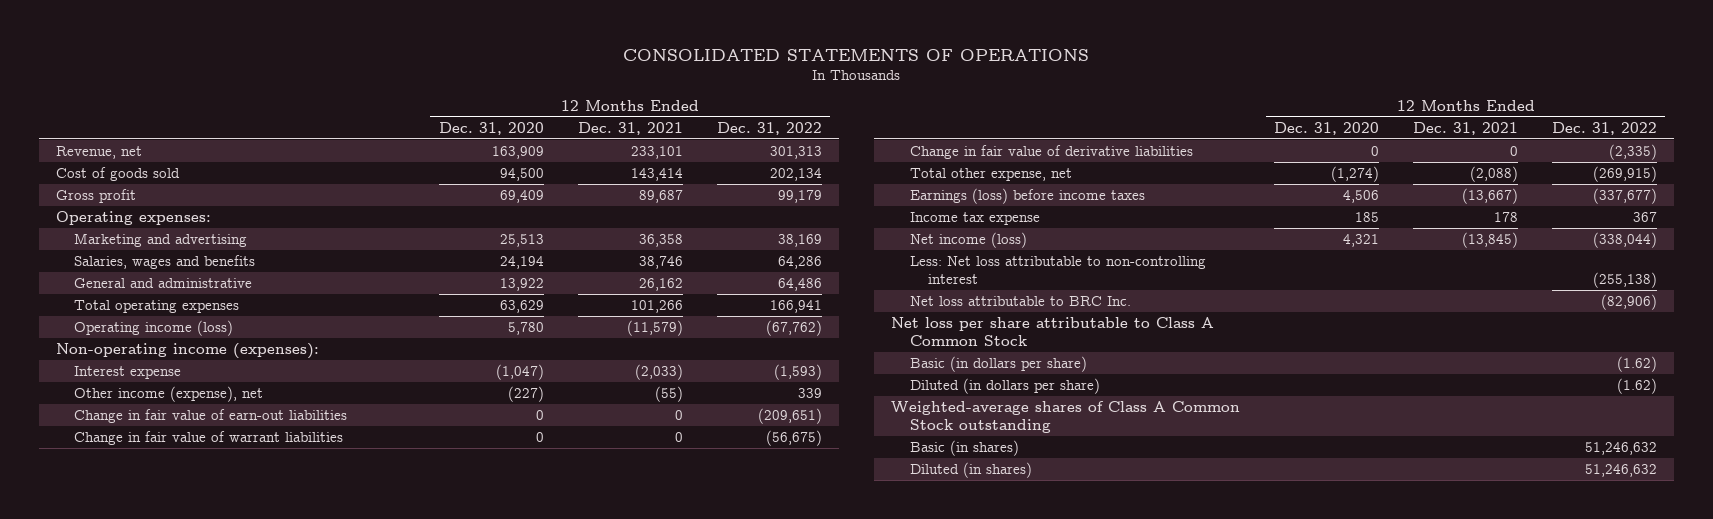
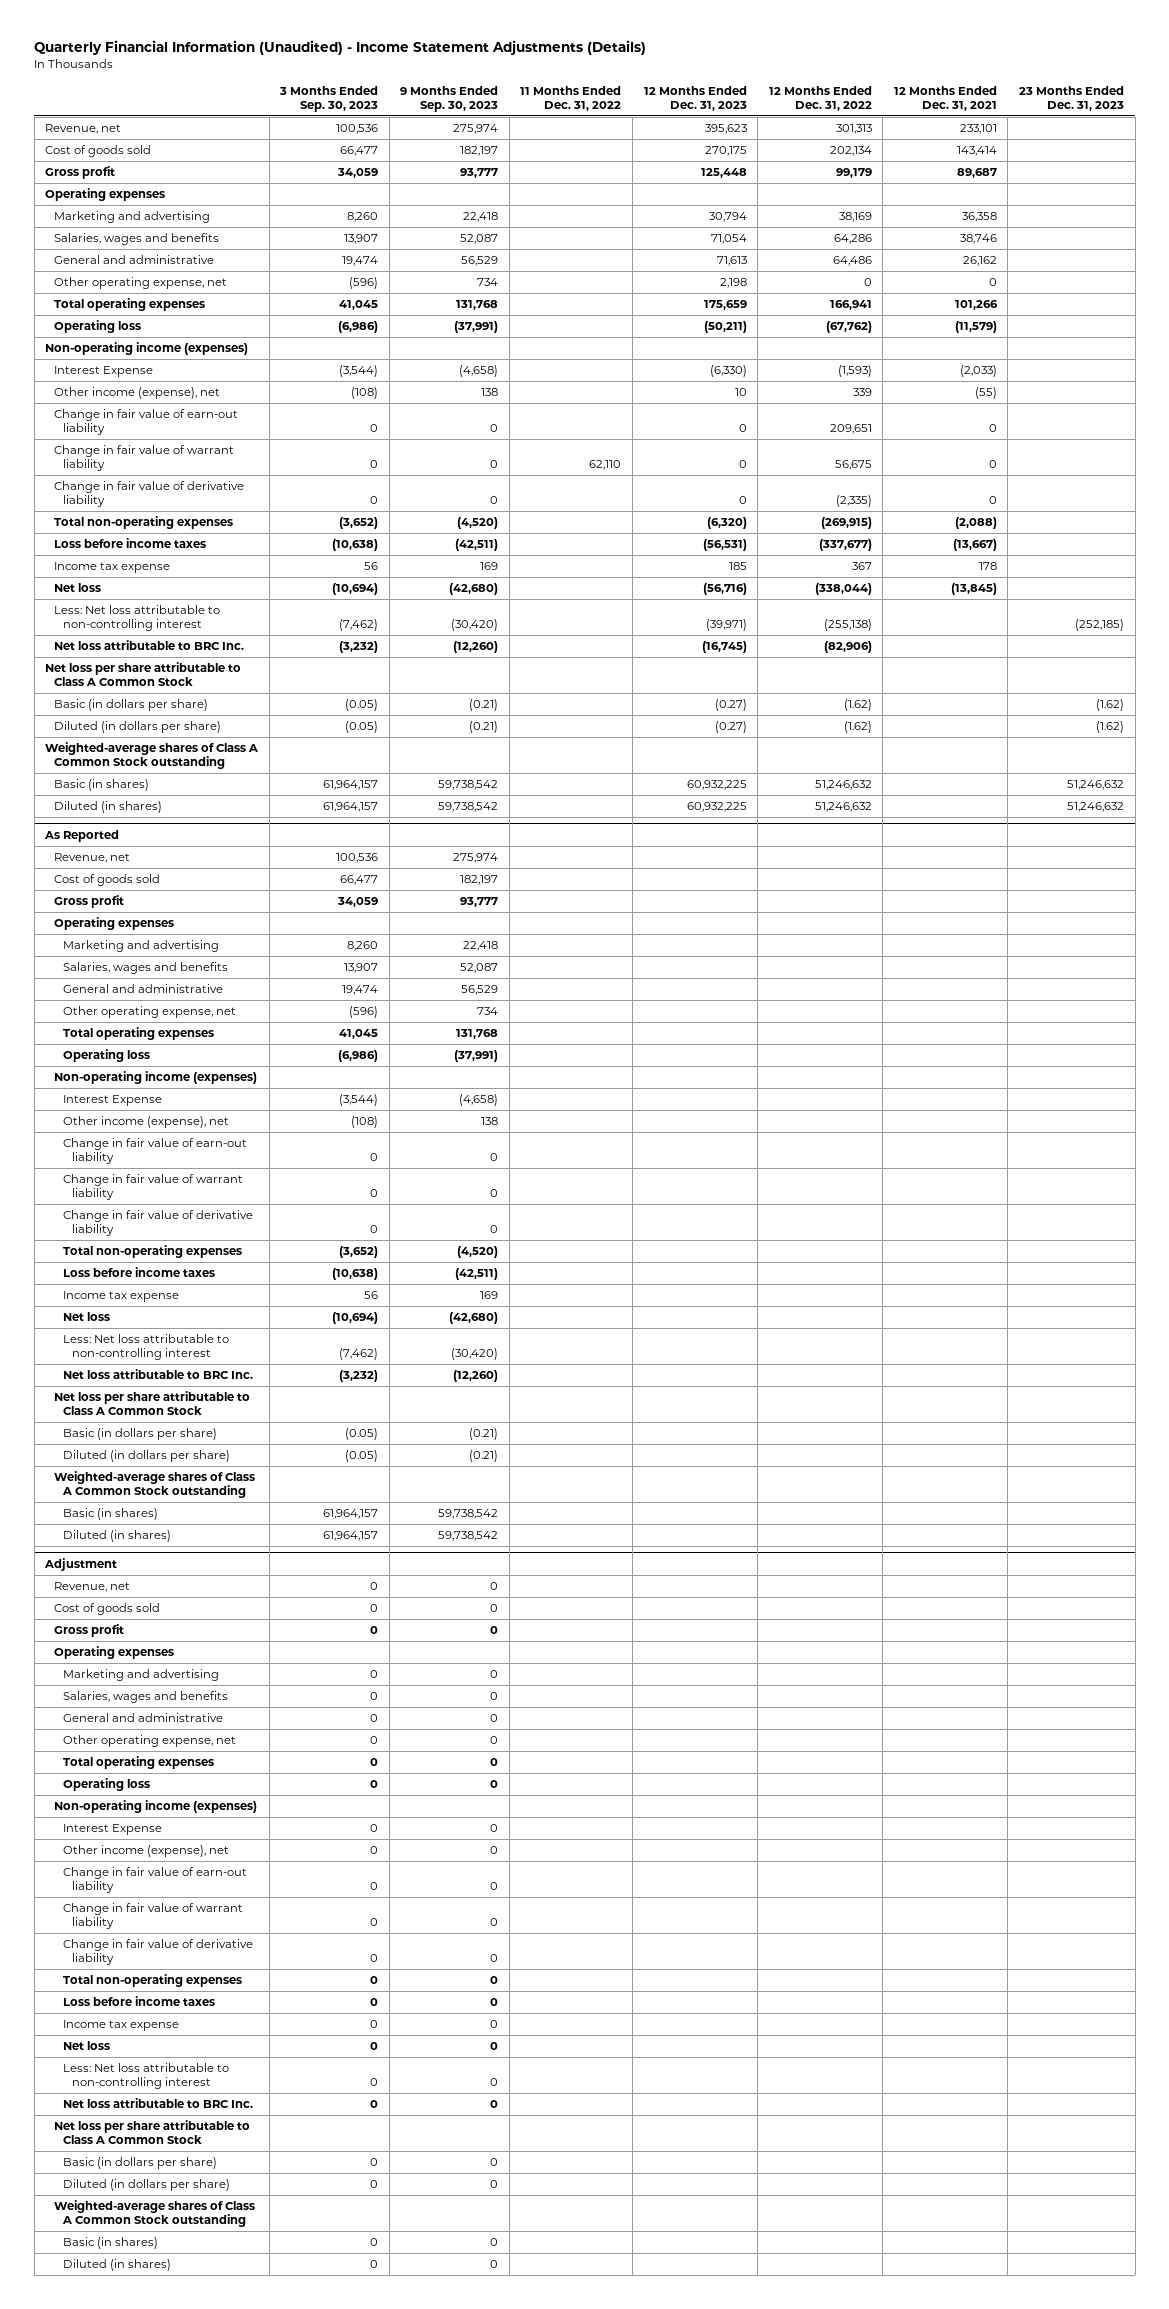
- CONSOLIDATED STATEMENTS OF OPERATIONS
+ Quarterly Financial Information (Unaudited) - Income Statement Adjustments (Details)
- | 12 Months Ended Dec. 31, 2020 | 12 Months Ended Dec. 31, 2021 | 12 Months Ended Dec. 31, 2022
+ | 3 Months Ended Sep. 30, 2023 | 9 Months Ended Sep. 30, 2023 | 11 Months Ended Dec. 31, 2022 | 12 Months Ended Dec. 31, 2023 | 12 Months Ended Dec. 31, 2022 | 12 Months Ended Dec. 31, 2021 | 23 Months Ended Dec. 31, 2023
- Operating expenses:
+ Operating expenses
+ Other operating expense, net | (596) | 734 | | 2,198 | 0 | 0 |
- Operating income (loss) | 5,780 | (11,579) | (67,762)
- Non-operating income (expenses):
- Interest expense | (1,047) | (2,033) | (1,593)
+ Operating loss | (6,986) | (37,991) | | (50,211) | (67,762) | (11,579) |
+ Non-operating income (expenses)
+ Interest Expense | (3,544) | (4,658) | | (6,330) | (1,593) | (2,033) |
- Change in fair value of earn-out liabilities | 0 | 0 | (209,651)
- Change in fair value of warrant liabilities | 0 | 0 | (56,675)
- Change in fair value of derivative liabilities | 0 | 0 | (2,335)
- Total other expense, net | (1,274) | (2,088) | (269,915)
- Earnings (loss) before income taxes | 4,506 | (13,667) | (337,677)
+ Change in fair value of earn-out liability | 0 | 0 | | 0 | 209,651 | 0 |
+ Change in fair value of warrant liability | 0 | 0 | 62,110 | 0 | 56,675 | 0 |
+ Change in fair value of derivative liability | 0 | 0 | | 0 | (2,335) | 0 |
+ Total non-operating expenses | (3,652) | (4,520) | | (6,320) | (269,915) | (2,088) |
+ Loss before income taxes | (10,638) | (42,511) | | (56,531) | (337,677) | (13,667) |
- Net income (loss) | 4,321 | (13,845) | (338,044)
+ Net loss | (10,694) | (42,680) | | (56,716) | (338,044) | (13,845) |
+ As Reported
+ Revenue, net | 100,536 | 275,974 | | | | |
+ Cost of goods sold | 66,477 | 182,197 | | | | |
+ Gross profit | 34,059 | 93,777 | | | | |
+ Operating expenses
+ Marketing and advertising | 8,260 | 22,418 | | | | |
+ Salaries, wages and benefits | 13,907 | 52,087 | | | | |
+ General and administrative | 19,474 | 56,529 | | | | |
+ Other operating expense, net | (596) | 734 | | | | |
+ Total operating expenses | 41,045 | 131,768 | | | | |
+ Operating loss | (6,986) | (37,991) | | | | |
+ Non-operating income (expenses)
+ Interest Expense | (3,544) | (4,658) | | | | |
+ Other income (expense), net | (108) | 138 | | | | |
+ Change in fair value of earn-out liability | 0 | 0 | | | | |
+ Change in fair value of warrant liability | 0 | 0 | | | | |
+ Change in fair value of derivative liability | 0 | 0 | | | | |
+ Total non-operating expenses | (3,652) | (4,520) | | | | |
+ Loss before income taxes | (10,638) | (42,511) | | | | |
+ Income tax expense | 56 | 169 | | | | |
+ Net loss | (10,694) | (42,680) | | | | |
+ Less: Net loss attributable to non-controlling interest | (7,462) | (30,420) | | | | |
+ Net loss attributable to BRC Inc. | (3,232) | (12,260) | | | | |
+ Net loss per share attributable to Class A Common Stock
+ Basic (in dollars per share) | (0.05) | (0.21) | | | | |
+ Diluted (in dollars per share) | (0.05) | (0.21) | | | | |
+ Weighted-average shares of Class A Common Stock outstanding
+ Basic (in shares) | 61,964,157 | 59,738,542 | | | | |
+ Diluted (in shares) | 61,964,157 | 59,738,542 | | | | |
+ Adjustment
+ Revenue, net | 0 | 0 | | | | |
+ Cost of goods sold | 0 | 0 | | | | |
+ Gross profit | 0 | 0 | | | | |
+ Operating expenses
+ Marketing and advertising | 0 | 0 | | | | |
+ Salaries, wages and benefits | 0 | 0 | | | | |
+ General and administrative | 0 | 0 | | | | |
+ Other operating expense, net | 0 | 0 | | | | |
+ Total operating expenses | 0 | 0 | | | | |
+ Operating loss | 0 | 0 | | | | |
+ Non-operating income (expenses)
+ Interest Expense | 0 | 0 | | | | |
+ Other income (expense), net | 0 | 0 | | | | |
+ Change in fair value of earn-out liability | 0 | 0 | | | | |
+ Change in fair value of warrant liability | 0 | 0 | | | | |
+ Change in fair value of derivative liability | 0 | 0 | | | | |
+ Total non-operating expenses | 0 | 0 | | | | |
+ Loss before income taxes | 0 | 0 | | | | |
+ Income tax expense | 0 | 0 | | | | |
+ Net loss | 0 | 0 | | | | |
+ Less: Net loss attributable to non-controlling interest | 0 | 0 | | | | |
+ Net loss attributable to BRC Inc. | 0 | 0 | | | | |
+ Net loss per share attributable to Class A Common Stock
+ Basic (in dollars per share) | 0 | 0 | | | | |
+ Diluted (in dollars per share) | 0 | 0 | | | | |
+ Weighted-average shares of Class A Common Stock outstanding
+ Basic (in shares) | 0 | 0 | | | | |
+ Diluted (in shares) | 0 | 0 | | | | |

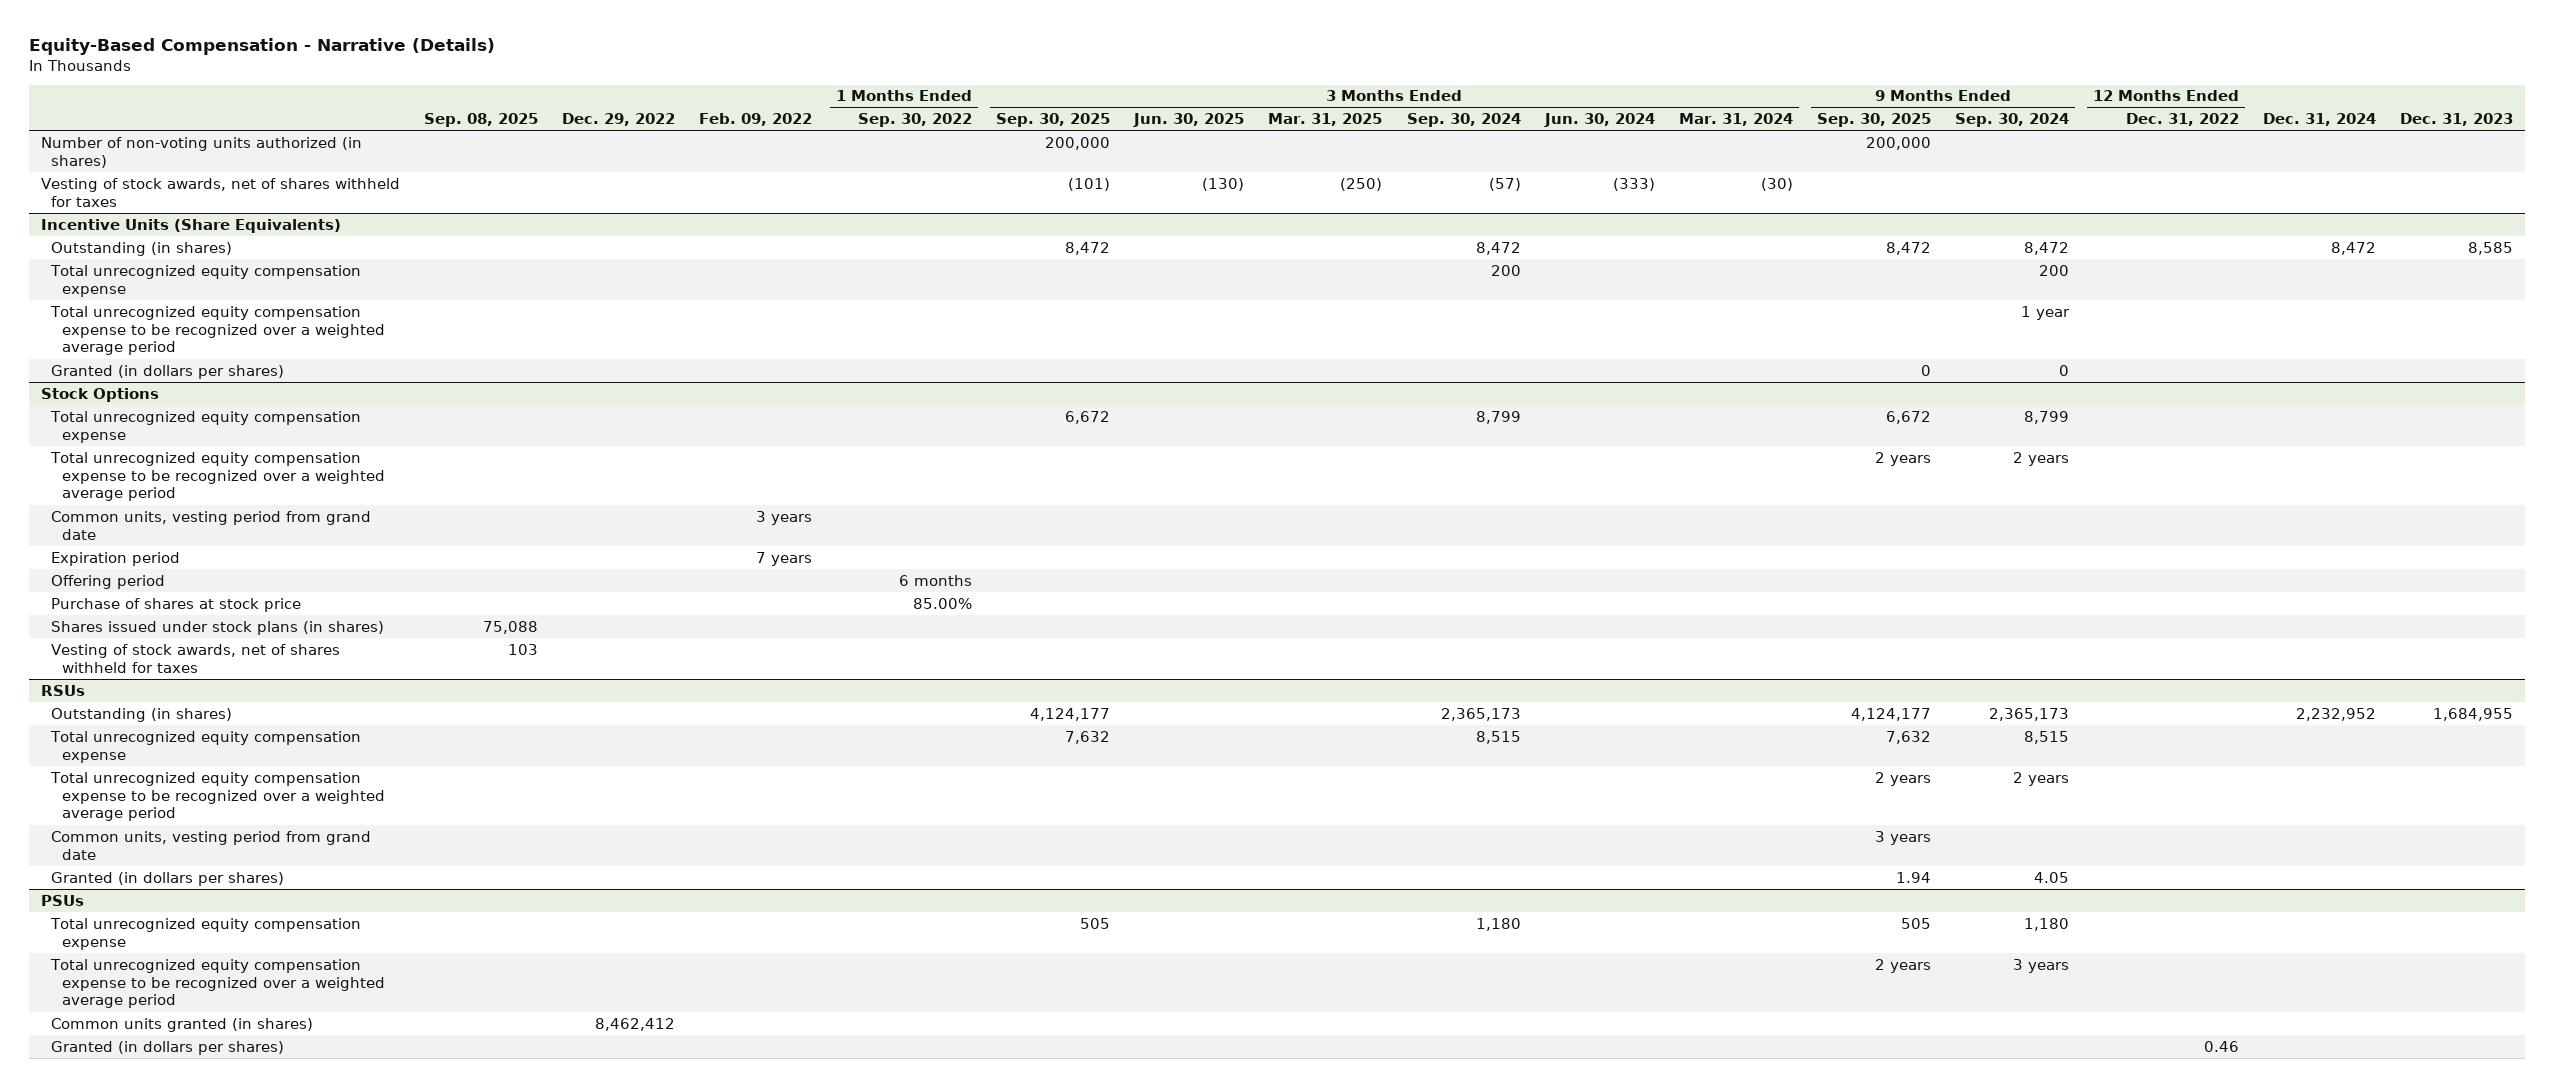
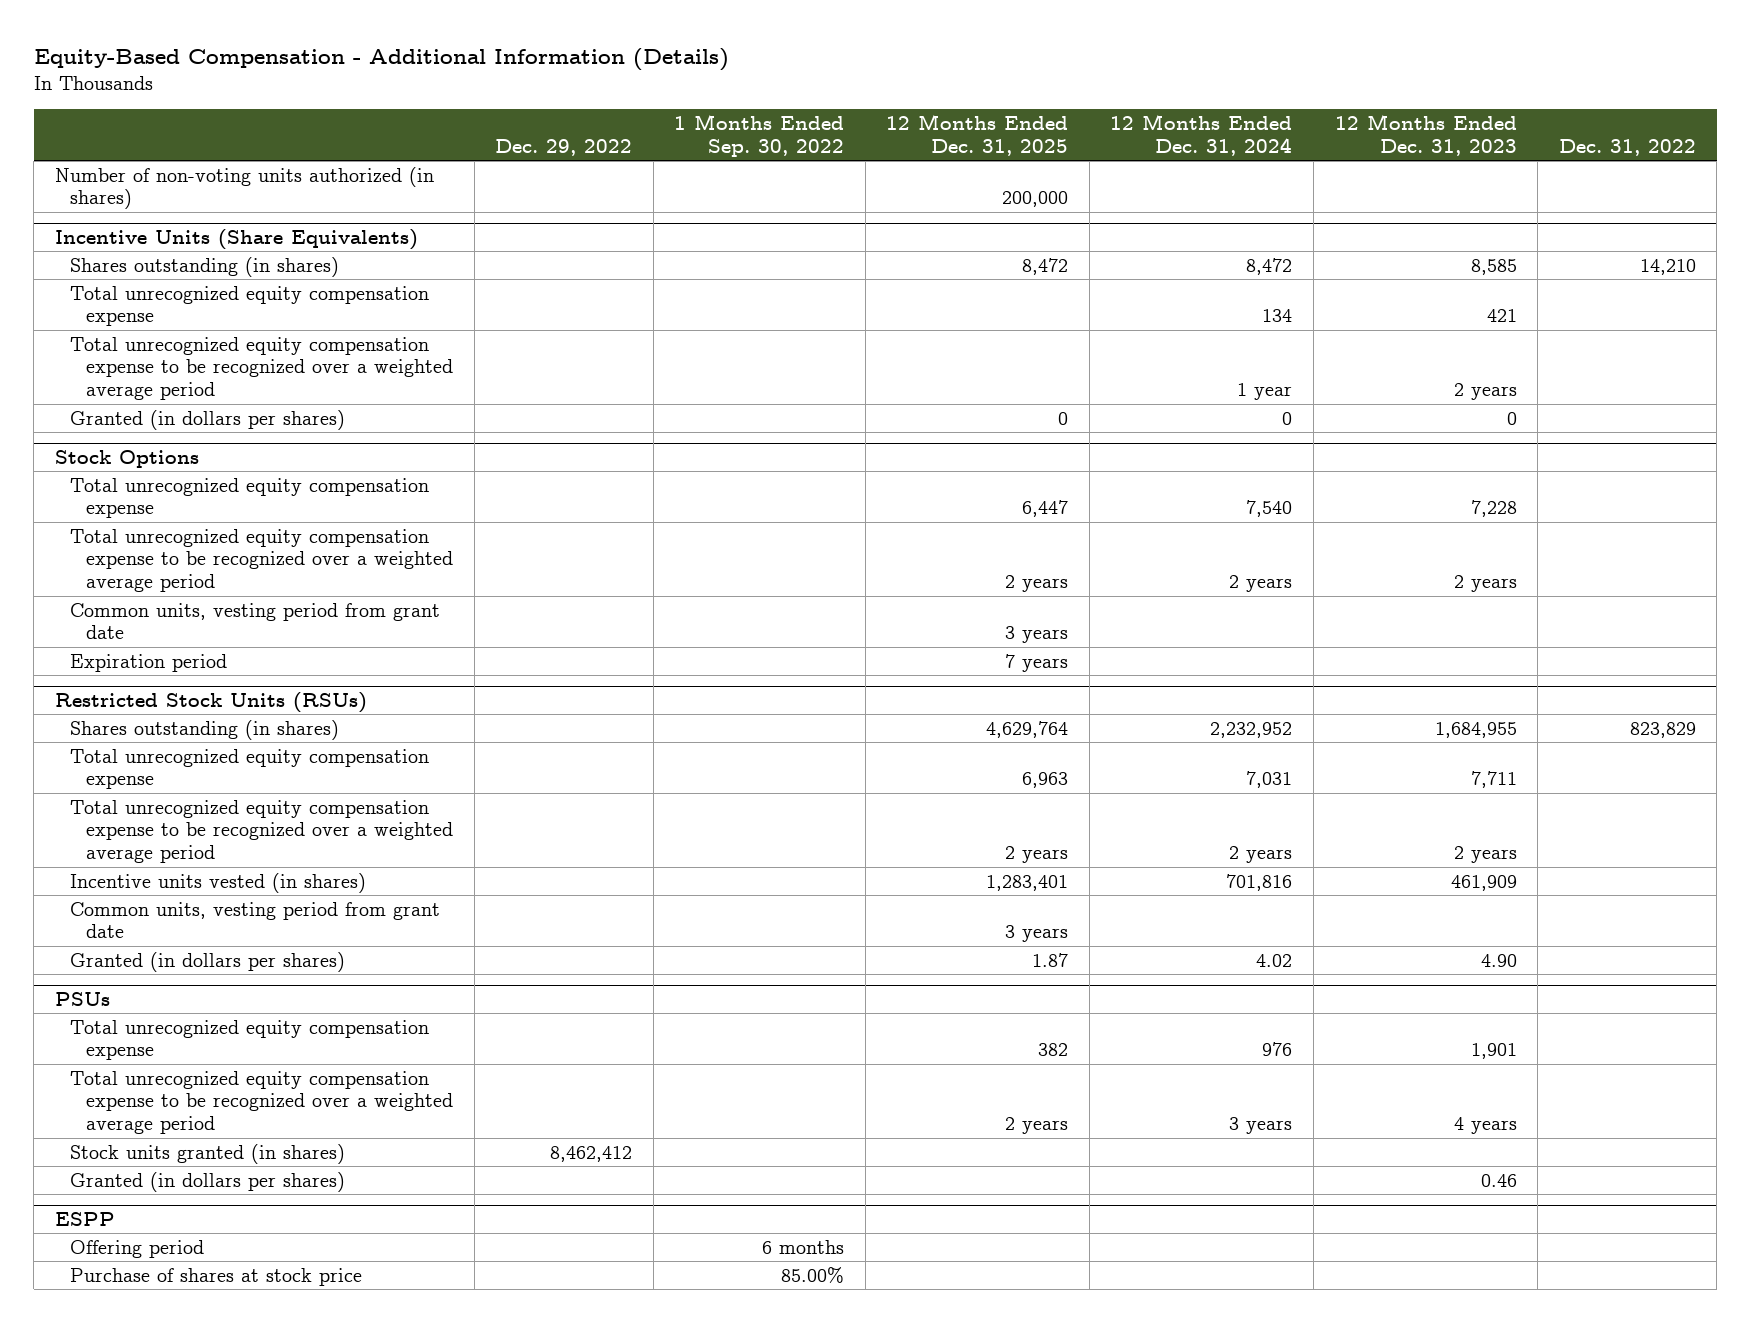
- Equity-Based Compensation - Narrative (Details)
+ Equity-Based Compensation - Additional Information (Details)
- | Sep. 08, 2025 | Dec. 29, 2022 | Feb. 09, 2022 | 1 Months Ended Sep. 30, 2022 | 3 Months Ended Sep. 30, 2025 | 3 Months Ended Jun. 30, 2025 | 3 Months Ended Mar. 31, 2025 | 3 Months Ended Sep. 30, 2024 | 3 Months Ended Jun. 30, 2024 | 3 Months Ended Mar. 31, 2024 | 9 Months Ended Sep. 30, 2025 | 9 Months Ended Sep. 30, 2024 | 12 Months Ended Dec. 31, 2022 | Dec. 31, 2024 | Dec. 31, 2023
+ | Dec. 29, 2022 | 1 Months Ended Sep. 30, 2022 | 12 Months Ended Dec. 31, 2025 | 12 Months Ended Dec. 31, 2024 | 12 Months Ended Dec. 31, 2023 | Dec. 31, 2022
- Vesting of stock awards, net of shares withheld for taxes | | | | | (101) | (130) | (250) | (57) | (333) | (30) | | | | |
@ Incentive Units (Share Equivalents)
- Outstanding (in shares) | | | | | 8,472 | | | 8,472 | | | 8,472 | 8,472 | | 8,472 | 8,585
+ Shares outstanding (in shares) | | | 8,472 | 8,472 | 8,585 | 14,210
@ Stock Options
- Common units, vesting period from grand date | | | 3 years | | | | | | | | | | | |
+ Common units, vesting period from grant date | | | 3 years | | |
- Offering period | | | | 6 months | | | | | | | | | | |
- Purchase of shares at stock price | | | | 85.00% | | | | | | | | | | |
- Shares issued under stock plans (in shares) | 75,088 | | | | | | | | | | | | | |
- Vesting of stock awards, net of shares withheld for taxes | 103 | | | | | | | | | | | | | |
- RSUs
- Outstanding (in shares) | | | | | 4,124,177 | | | 2,365,173 | | | 4,124,177 | 2,365,173 | | 2,232,952 | 1,684,955
+ Restricted Stock Units (RSUs)
+ Shares outstanding (in shares) | | | 4,629,764 | 2,232,952 | 1,684,955 | 823,829
- Common units, vesting period from grand date | | | | | | | | | | | 3 years | | | |
+ Incentive units vested (in shares) | | | 1,283,401 | 701,816 | 461,909 |
+ Common units, vesting period from grant date | | | 3 years | | |
@ PSUs
- Common units granted (in shares) | | 8,462,412 | | | | | | | | | | | | |
+ Stock units granted (in shares) | 8,462,412 | | | | |
+ ESPP
+ Offering period | | 6 months | | | |
+ Purchase of shares at stock price | | 85.00% | | | |

